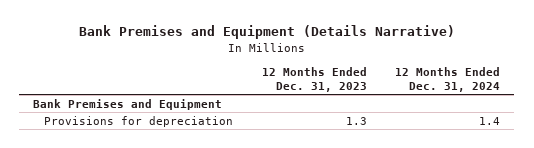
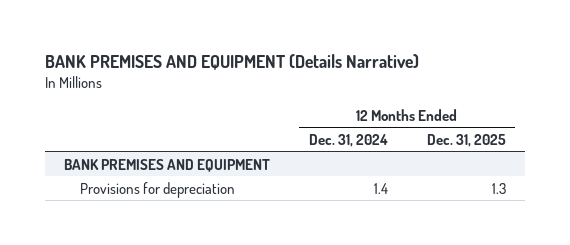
- Bank Premises and Equipment (Details Narrative)
+ BANK PREMISES AND EQUIPMENT (Details Narrative)
- | 12 Months Ended Dec. 31, 2023 | 12 Months Ended Dec. 31, 2024
+ | 12 Months Ended Dec. 31, 2024 | 12 Months Ended Dec. 31, 2025
- Bank Premises and Equipment
+ BANK PREMISES AND EQUIPMENT

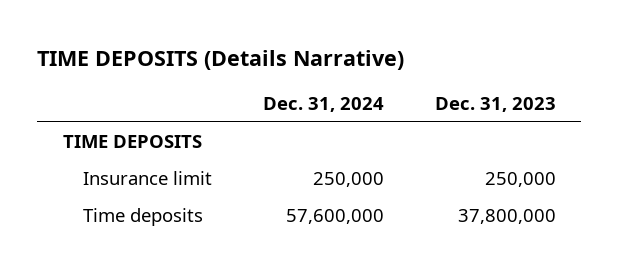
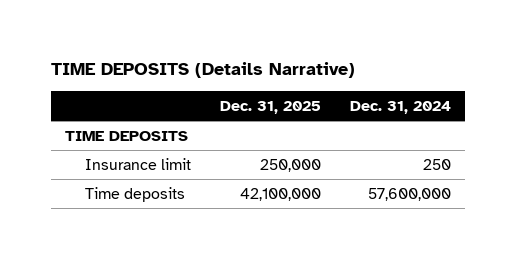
- | Dec. 31, 2024 | Dec. 31, 2023
+ | Dec. 31, 2025 | Dec. 31, 2024
- Insurance limit | 250,000 | 250,000
+ Insurance limit | 250,000 | 250

